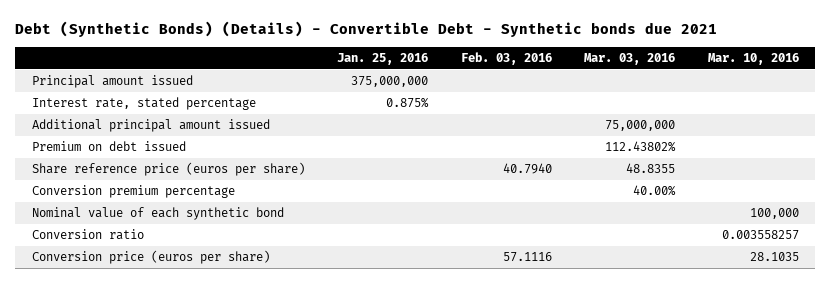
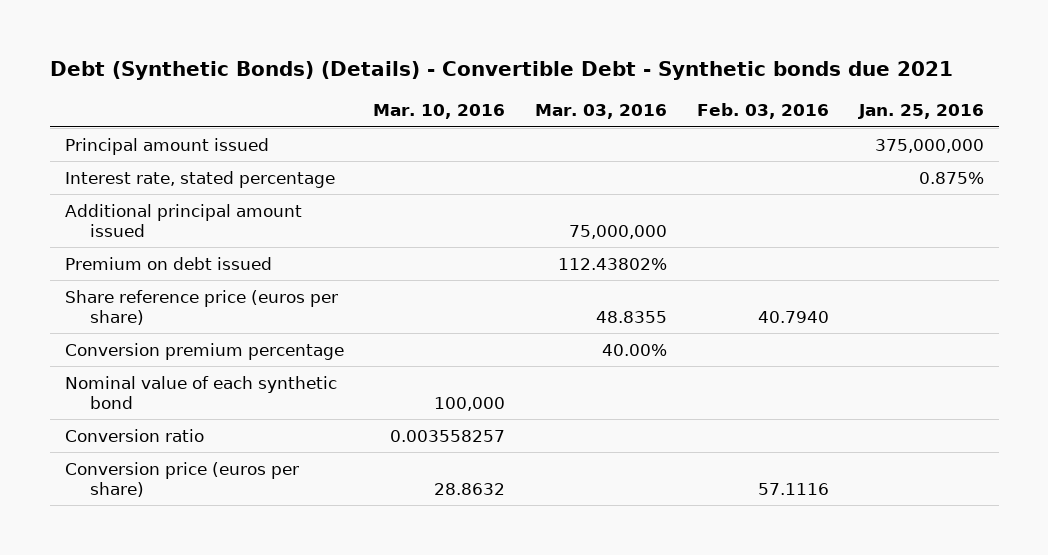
- | Jan. 25, 2016 | Feb. 03, 2016 | Mar. 03, 2016 | Mar. 10, 2016
+ | Mar. 10, 2016 | Mar. 03, 2016 | Feb. 03, 2016 | Jan. 25, 2016
- Conversion price (euros per share) | | 57.1116 | | 28.1035
+ Conversion price (euros per share) | 28.8632 | | 57.1116 |

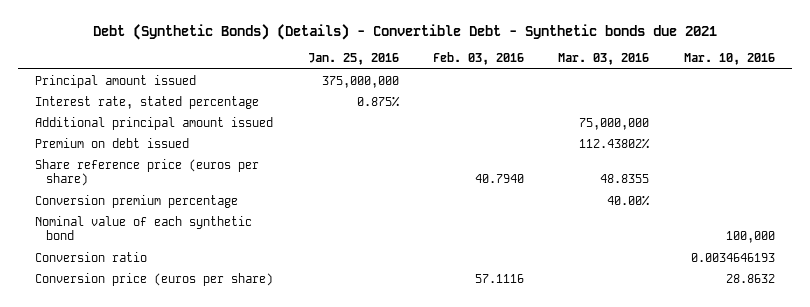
- | Mar. 10, 2016 | Mar. 03, 2016 | Feb. 03, 2016 | Jan. 25, 2016
+ | Jan. 25, 2016 | Feb. 03, 2016 | Mar. 03, 2016 | Mar. 10, 2016
- Conversion ratio | 0.003558257 | | |
+ Conversion ratio | | | | 0.0034646193

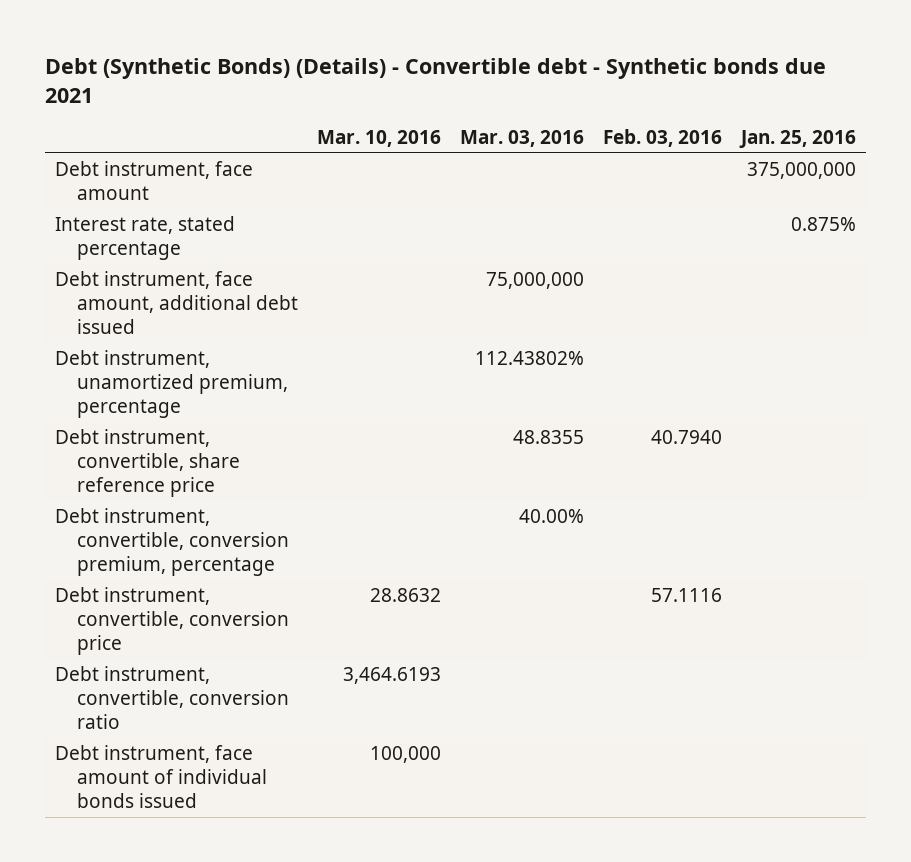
- Debt (Synthetic Bonds) (Details) - Convertible Debt - Synthetic bonds due 2021
+ Debt (Synthetic Bonds) (Details) - Convertible debt - Synthetic bonds due 2021
- | Jan. 25, 2016 | Feb. 03, 2016 | Mar. 03, 2016 | Mar. 10, 2016
+ | Mar. 10, 2016 | Mar. 03, 2016 | Feb. 03, 2016 | Jan. 25, 2016
- Principal amount issued | 375,000,000 | | |
+ Debt instrument, face amount | | | | 375,000,000
- Additional principal amount issued | | | 75,000,000 |
- Premium on debt issued | | | 112.43802% |
- Share reference price (euros per share) | | 40.7940 | 48.8355 |
- Conversion premium percentage | | | 40.00% |
- Nominal value of each synthetic bond | | | | 100,000
- Conversion ratio | | | | 0.0034646193
- Conversion price (euros per share) | | 57.1116 | | 28.8632
+ Debt instrument, face amount, additional debt issued | | 75,000,000 | |
+ Debt instrument, unamortized premium, percentage | | 112.43802% | |
+ Debt instrument, convertible, share reference price | | 48.8355 | 40.7940 |
+ Debt instrument, convertible, conversion premium, percentage | | 40.00% | |
+ Debt instrument, convertible, conversion price | 28.8632 | | 57.1116 |
+ Debt instrument, convertible, conversion ratio | 3,464.6193 | | |
+ Debt instrument, face amount of individual bonds issued | 100,000 | | |

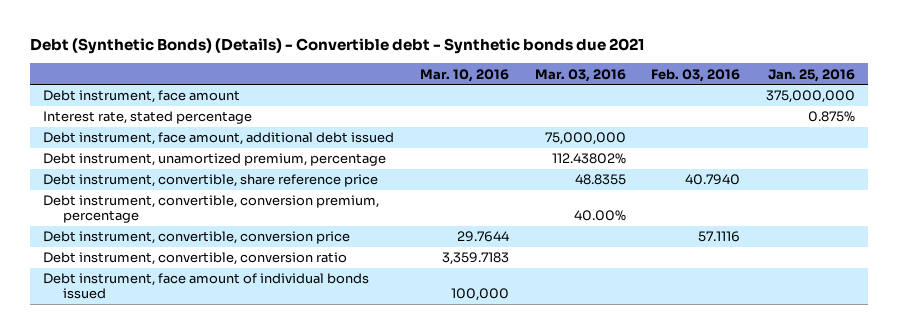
- Debt instrument, convertible, conversion price | 28.8632 | | 57.1116 |
- Debt instrument, convertible, conversion ratio | 3,464.6193 | | |
+ Debt instrument, convertible, conversion price | 29.7644 | | 57.1116 |
+ Debt instrument, convertible, conversion ratio | 3,359.7183 | | |

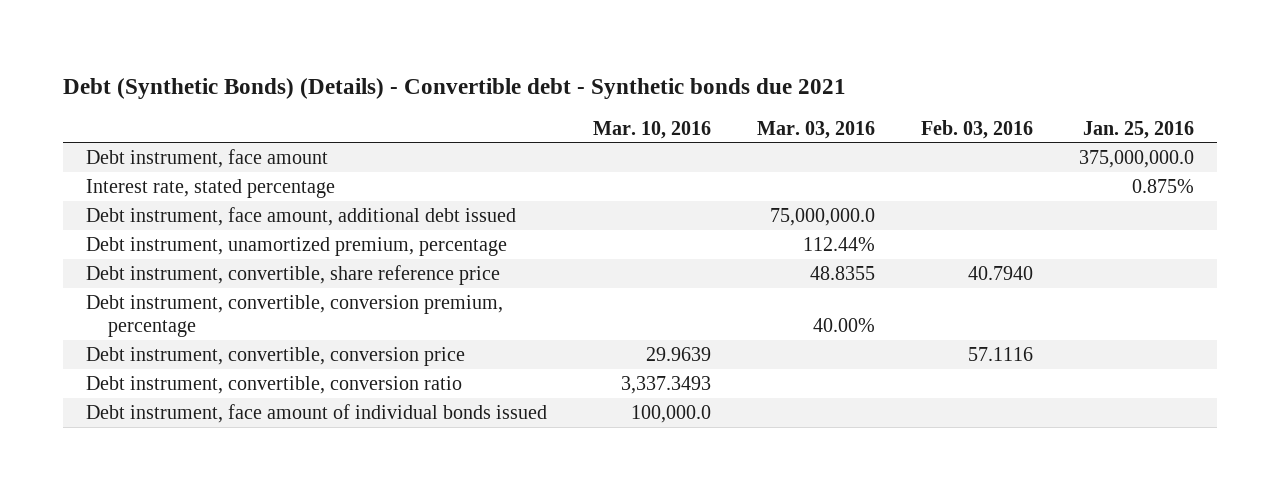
- Debt instrument, face amount | | | | 375,000,000
+ Debt instrument, face amount | | | | 375,000,000.0
- Debt instrument, face amount, additional debt issued | | 75,000,000 | |
- Debt instrument, unamortized premium, percentage | | 112.43802% | |
+ Debt instrument, face amount, additional debt issued | | 75,000,000.0 | |
+ Debt instrument, unamortized premium, percentage | | 112.44% | |
- Debt instrument, convertible, conversion price | 29.7644 | | 57.1116 |
- Debt instrument, convertible, conversion ratio | 3,359.7183 | | |
- Debt instrument, face amount of individual bonds issued | 100,000 | | |
+ Debt instrument, convertible, conversion price | 29.9639 | | 57.1116 |
+ Debt instrument, convertible, conversion ratio | 3,337.3493 | | |
+ Debt instrument, face amount of individual bonds issued | 100,000.0 | | |

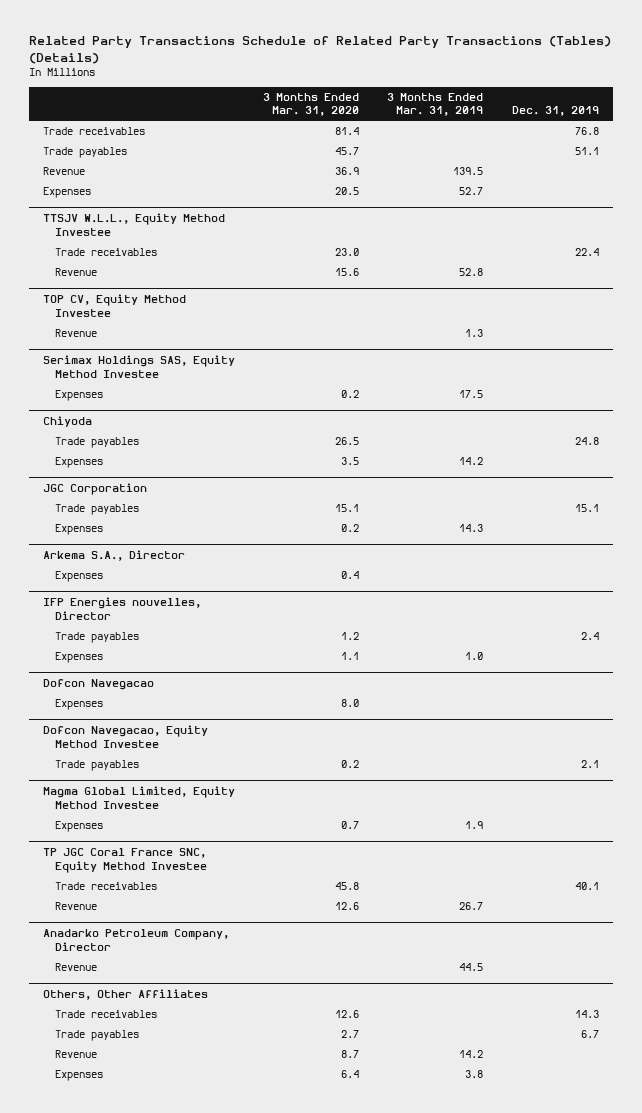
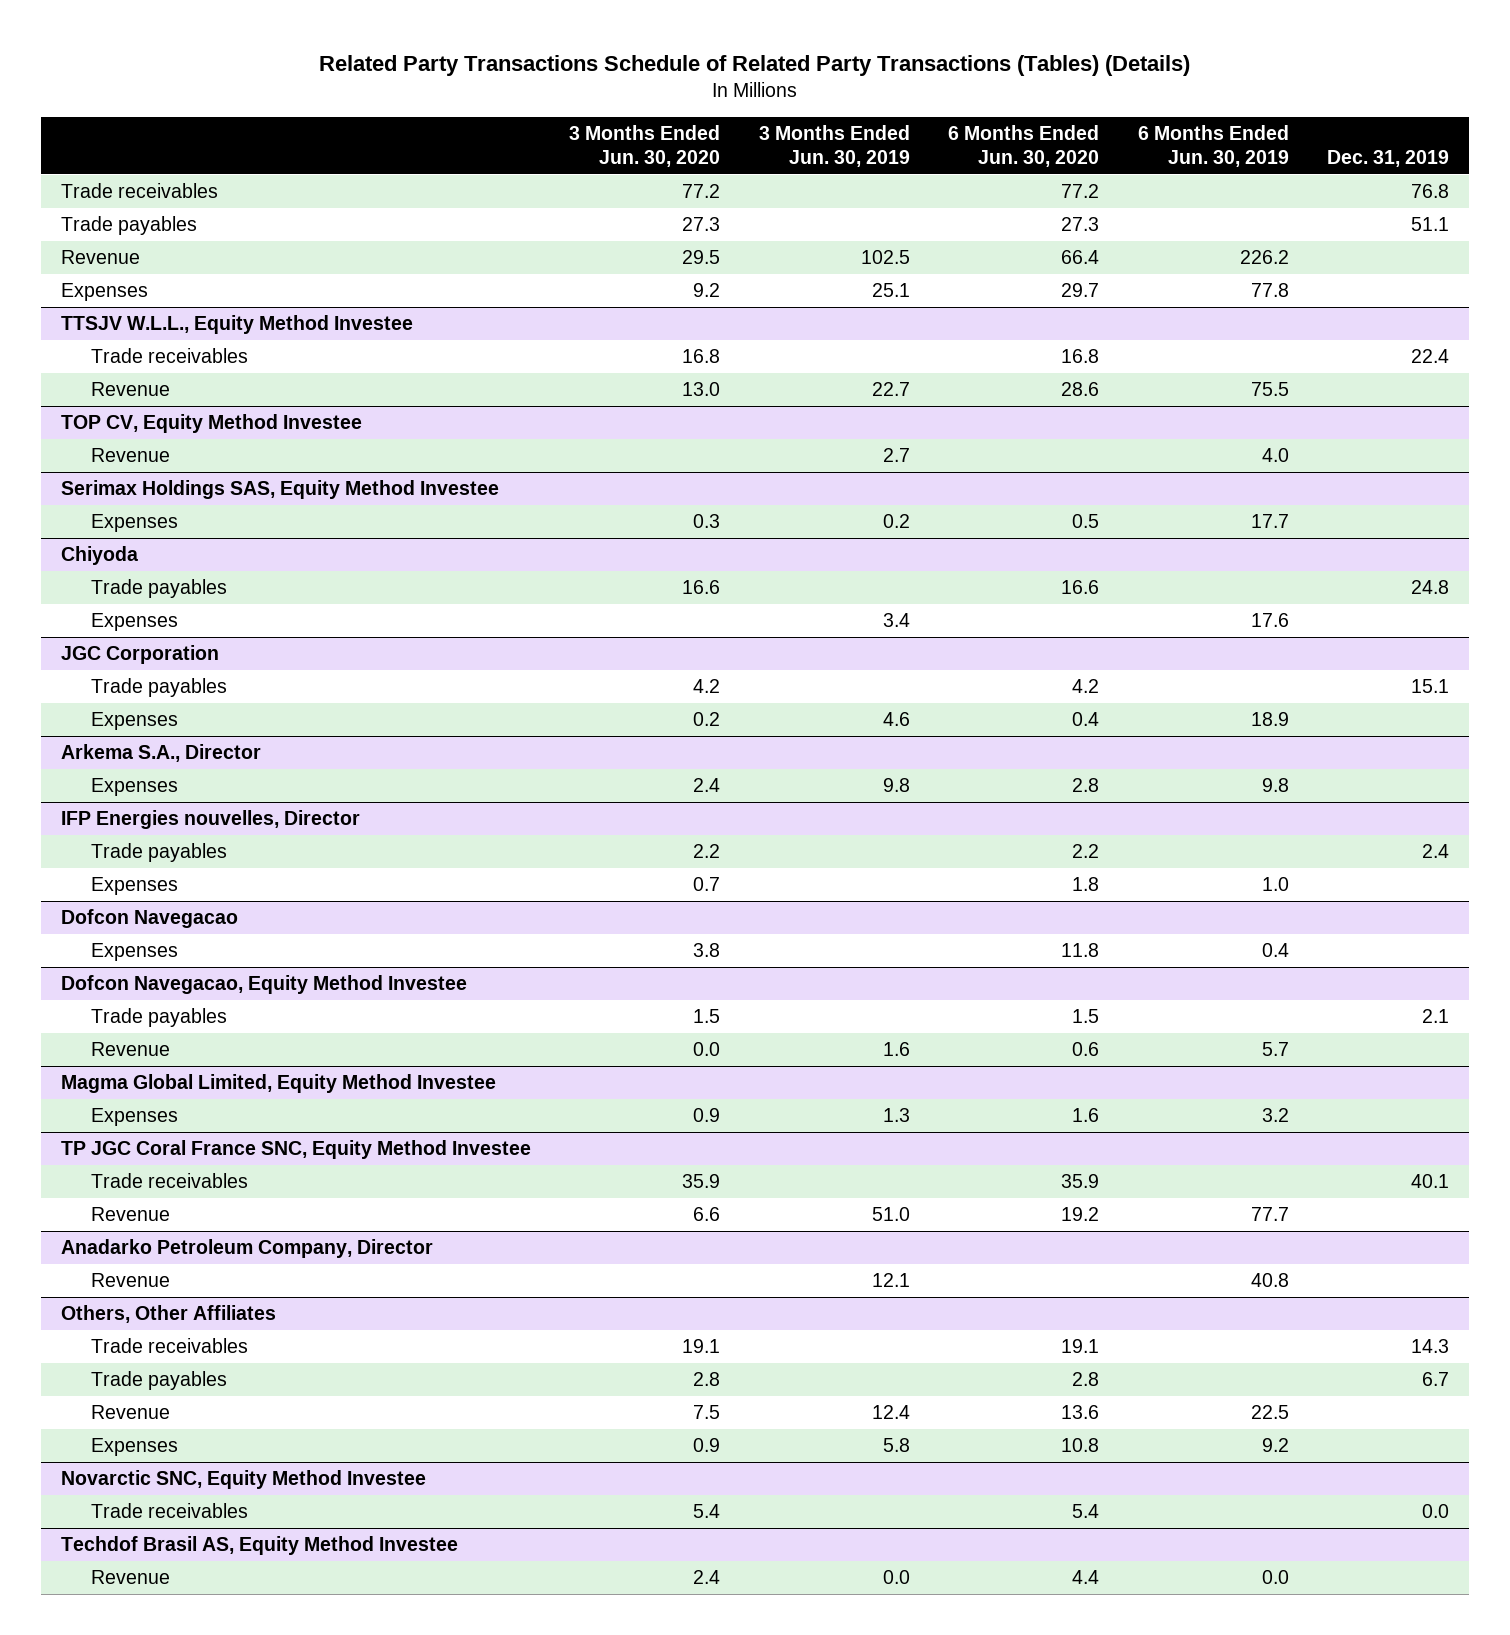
- | 3 Months Ended Mar. 31, 2020 | 3 Months Ended Mar. 31, 2019 | Dec. 31, 2019
+ | 3 Months Ended Jun. 30, 2020 | 3 Months Ended Jun. 30, 2019 | 6 Months Ended Jun. 30, 2020 | 6 Months Ended Jun. 30, 2019 | Dec. 31, 2019
@ Dofcon Navegacao, Equity Method Investee
+ Revenue | 0.0 | 1.6 | 0.6 | 5.7 |
+ Novarctic SNC, Equity Method Investee
+ Trade receivables | 5.4 | | 5.4 | | 0.0
+ Techdof Brasil AS, Equity Method Investee
+ Revenue | 2.4 | 0.0 | 4.4 | 0.0 |

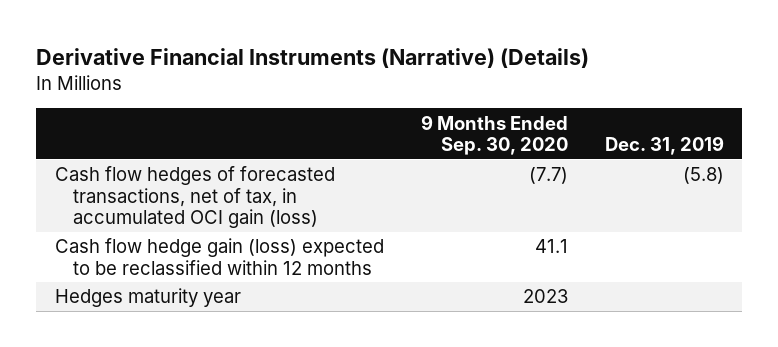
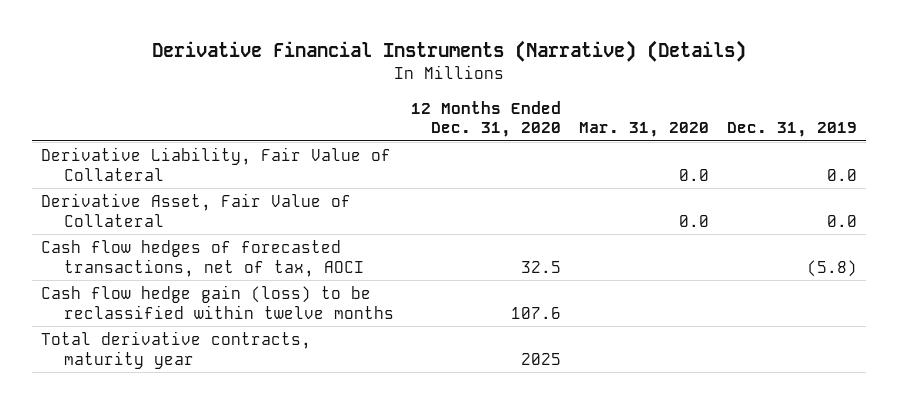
- | 9 Months Ended Sep. 30, 2020 | Dec. 31, 2019
+ | 12 Months Ended Dec. 31, 2020 | Mar. 31, 2020 | Dec. 31, 2019
- Cash flow hedges of forecasted transactions, net of tax, in accumulated OCI gain (loss) | (7.7) | (5.8)
- Cash flow hedge gain (loss) expected to be reclassified within 12 months | 41.1 |
- Hedges maturity year | 2023 |
+ Derivative Liability, Fair Value of Collateral | | 0.0 | 0.0
+ Derivative Asset, Fair Value of Collateral | | 0.0 | 0.0
+ Cash flow hedges of forecasted transactions, net of tax, AOCI | 32.5 | | (5.8)
+ Cash flow hedge gain (loss) to be reclassified within twelve months | 107.6 | |
+ Total derivative contracts, maturity year | 2025 | |

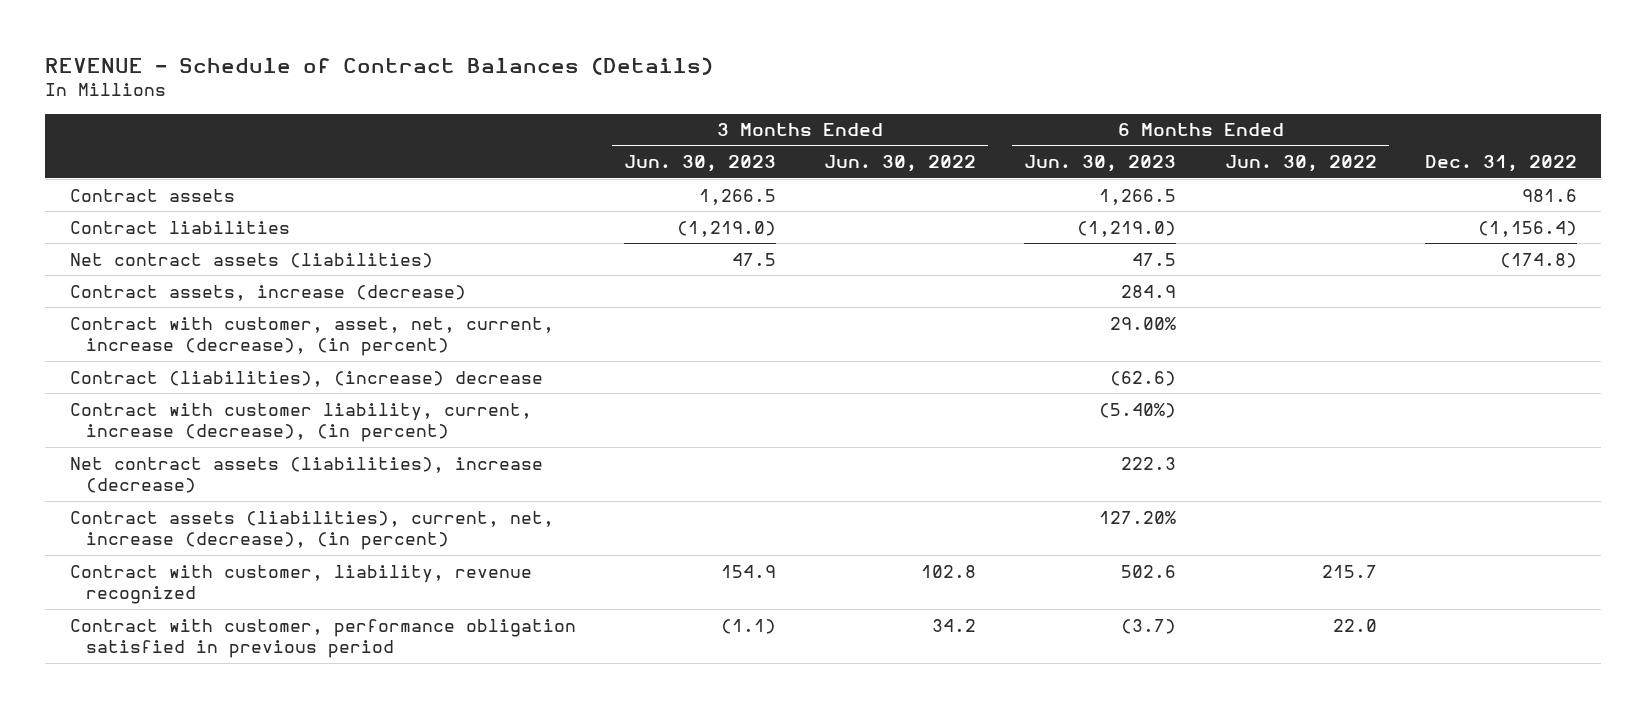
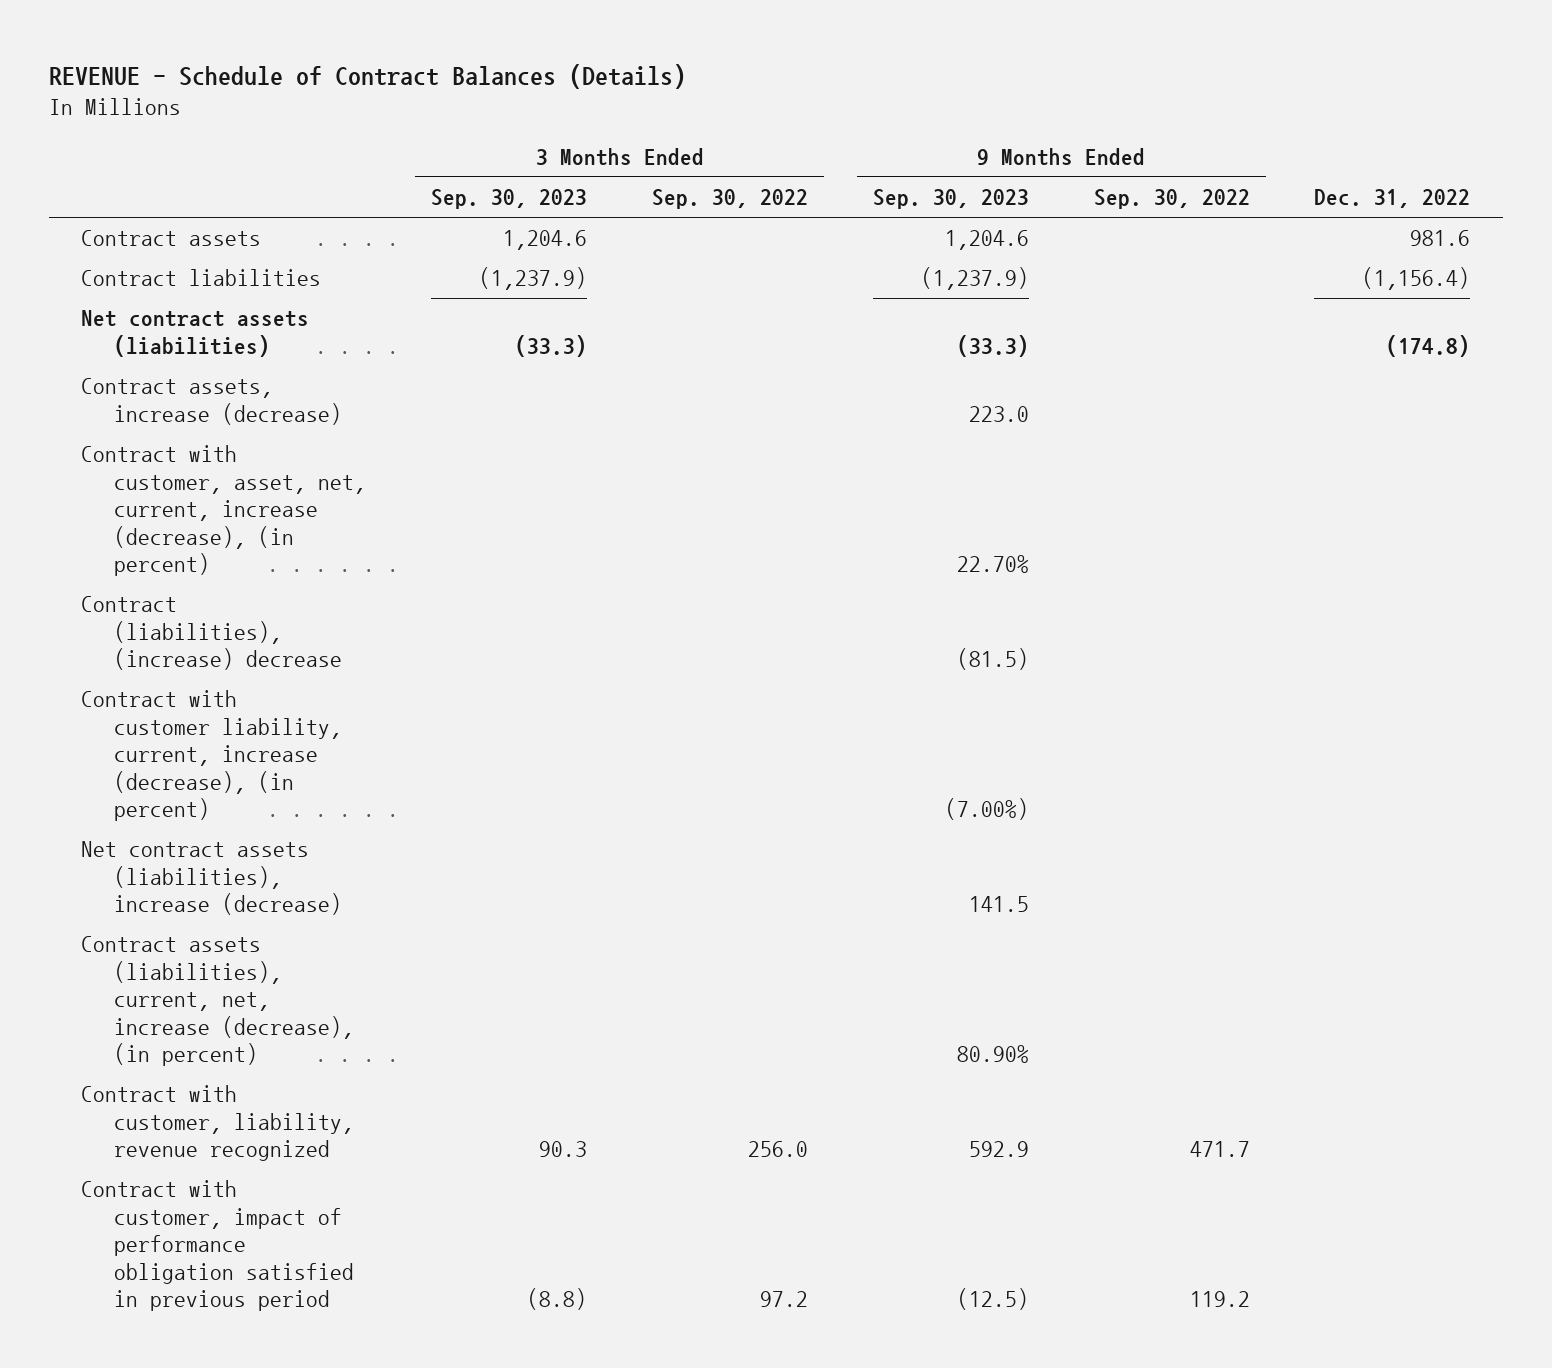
- | 3 Months Ended Jun. 30, 2023 | 3 Months Ended Jun. 30, 2022 | 6 Months Ended Jun. 30, 2023 | 6 Months Ended Jun. 30, 2022 | Dec. 31, 2022
+ | 3 Months Ended Sep. 30, 2023 | 3 Months Ended Sep. 30, 2022 | 9 Months Ended Sep. 30, 2023 | 9 Months Ended Sep. 30, 2022 | Dec. 31, 2022
- Contract with customer, performance obligation satisfied in previous period | (1.1) | 34.2 | (3.7) | 22.0 |
+ Contract with customer, impact of performance obligation satisfied in previous period | (8.8) | 97.2 | (12.5) | 119.2 |

